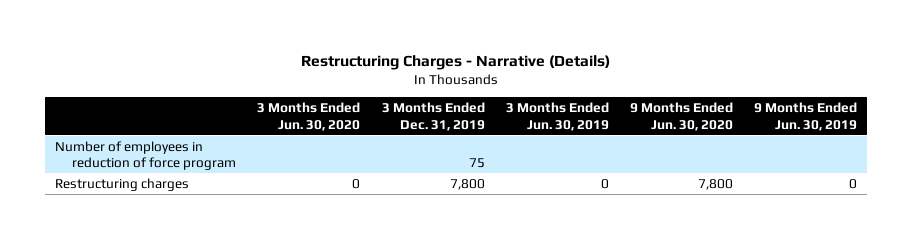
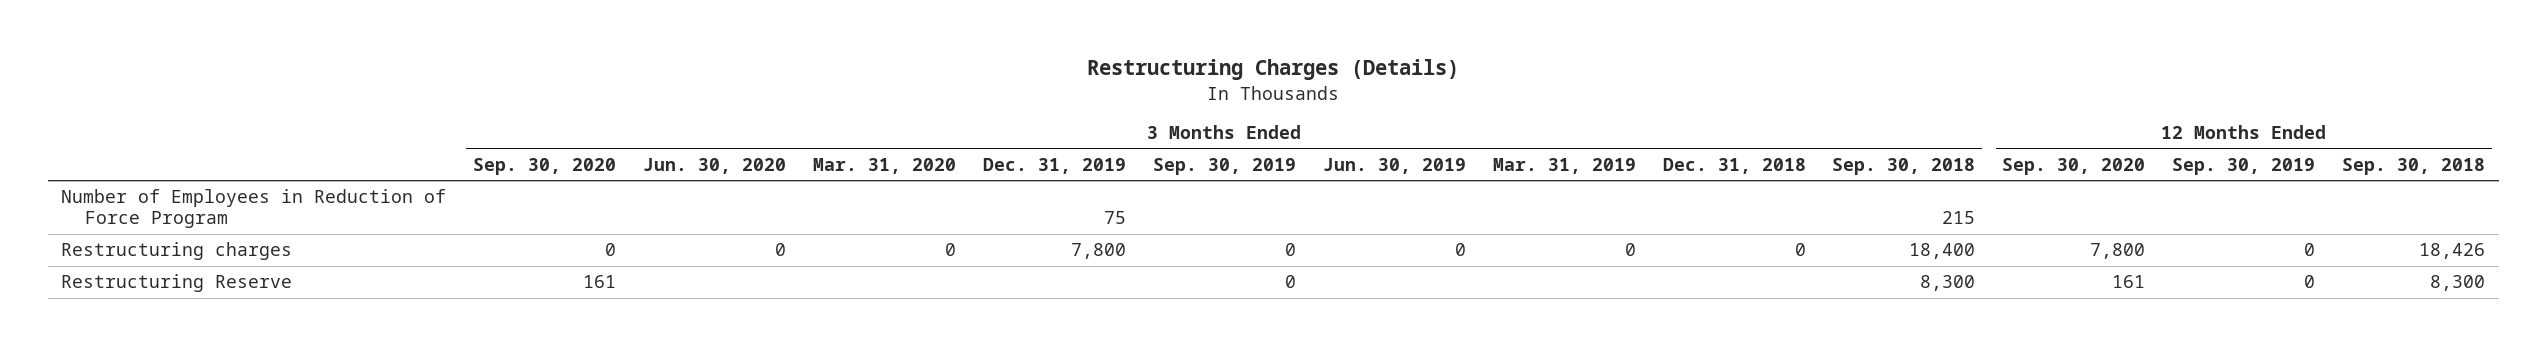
- Restructuring Charges - Narrative (Details)
+ Restructuring Charges (Details)
- | 3 Months Ended Jun. 30, 2020 | 3 Months Ended Dec. 31, 2019 | 3 Months Ended Jun. 30, 2019 | 9 Months Ended Jun. 30, 2020 | 9 Months Ended Jun. 30, 2019
+ | 3 Months Ended Sep. 30, 2020 | 3 Months Ended Jun. 30, 2020 | 3 Months Ended Mar. 31, 2020 | 3 Months Ended Dec. 31, 2019 | 3 Months Ended Sep. 30, 2019 | 3 Months Ended Jun. 30, 2019 | 3 Months Ended Mar. 31, 2019 | 3 Months Ended Dec. 31, 2018 | 3 Months Ended Sep. 30, 2018 | 12 Months Ended Sep. 30, 2020 | 12 Months Ended Sep. 30, 2019 | 12 Months Ended Sep. 30, 2018
- Number of employees in reduction of force program | | 75 | | |
+ Number of Employees in Reduction of Force Program | | | | 75 | | | | | 215 | | |
+ Restructuring Reserve | 161 | | | | 0 | | | | 8,300 | 161 | 0 | 8,300

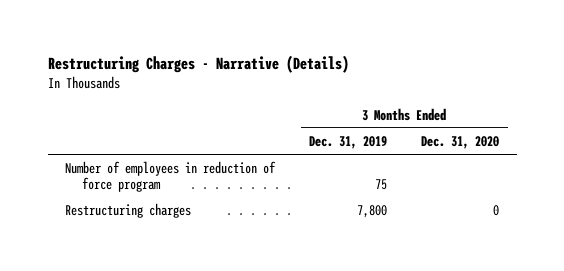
- Restructuring Charges (Details)
+ Restructuring Charges - Narrative (Details)
- | 3 Months Ended Sep. 30, 2020 | 3 Months Ended Jun. 30, 2020 | 3 Months Ended Mar. 31, 2020 | 3 Months Ended Dec. 31, 2019 | 3 Months Ended Sep. 30, 2019 | 3 Months Ended Jun. 30, 2019 | 3 Months Ended Mar. 31, 2019 | 3 Months Ended Dec. 31, 2018 | 3 Months Ended Sep. 30, 2018 | 12 Months Ended Sep. 30, 2020 | 12 Months Ended Sep. 30, 2019 | 12 Months Ended Sep. 30, 2018
+ | 3 Months Ended Dec. 31, 2019 | 3 Months Ended Dec. 31, 2020
- Number of Employees in Reduction of Force Program | | | | 75 | | | | | 215 | | |
+ Number of employees in reduction of force program | 75 |
- Restructuring Reserve | 161 | | | | 0 | | | | 8,300 | 161 | 0 | 8,300

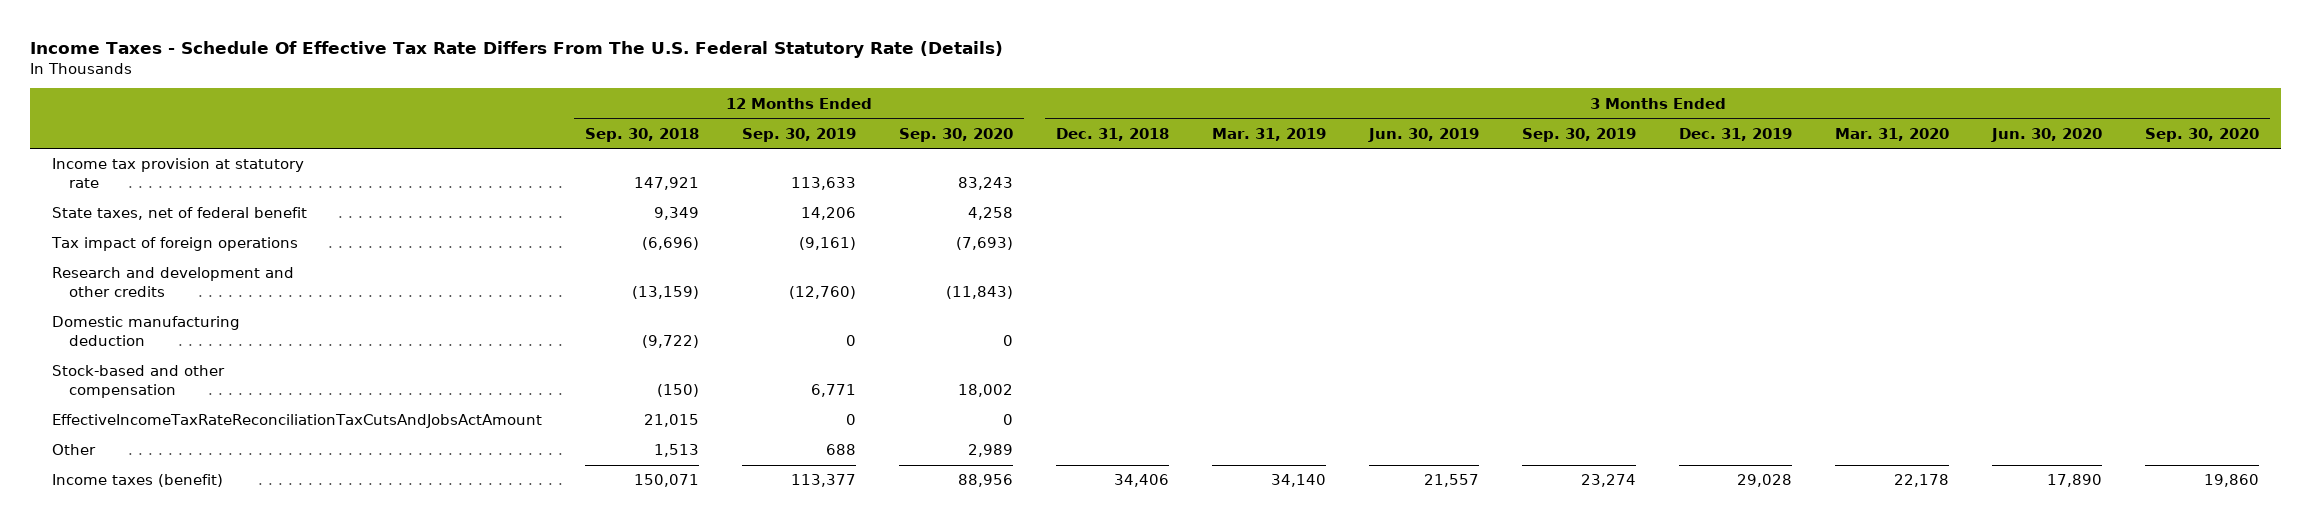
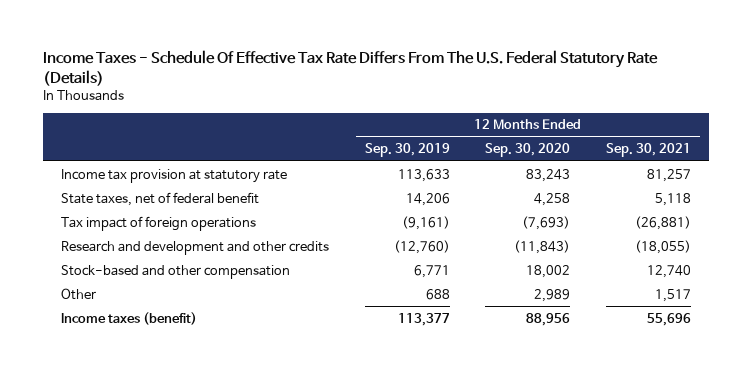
- | 12 Months Ended Sep. 30, 2018 | 12 Months Ended Sep. 30, 2019 | 12 Months Ended Sep. 30, 2020 | 3 Months Ended Dec. 31, 2018 | 3 Months Ended Mar. 31, 2019 | 3 Months Ended Jun. 30, 2019 | 3 Months Ended Sep. 30, 2019 | 3 Months Ended Dec. 31, 2019 | 3 Months Ended Mar. 31, 2020 | 3 Months Ended Jun. 30, 2020 | 3 Months Ended Sep. 30, 2020
+ | 12 Months Ended Sep. 30, 2019 | 12 Months Ended Sep. 30, 2020 | 12 Months Ended Sep. 30, 2021
- Domestic manufacturing deduction | (9,722) | 0 | 0 | | | | | | | |
- EffectiveIncomeTaxRateReconciliationTaxCutsAndJobsActAmount | 21,015 | 0 | 0 | | | | | | | |

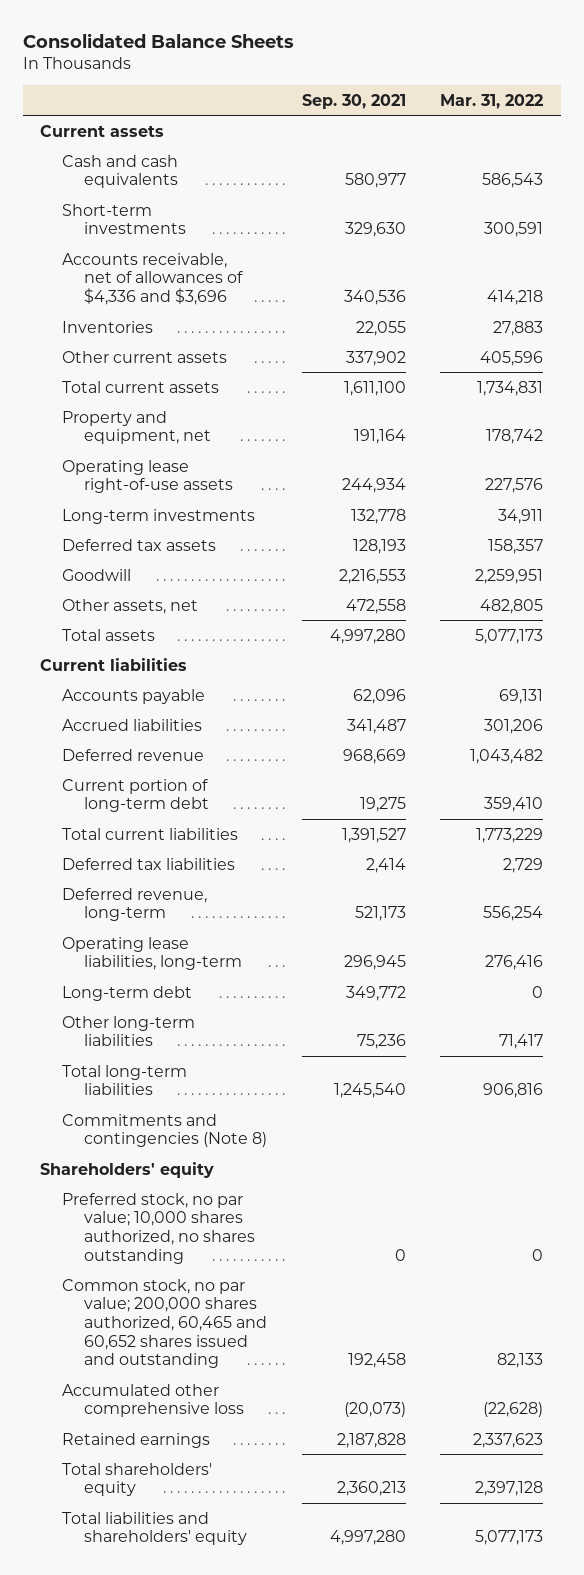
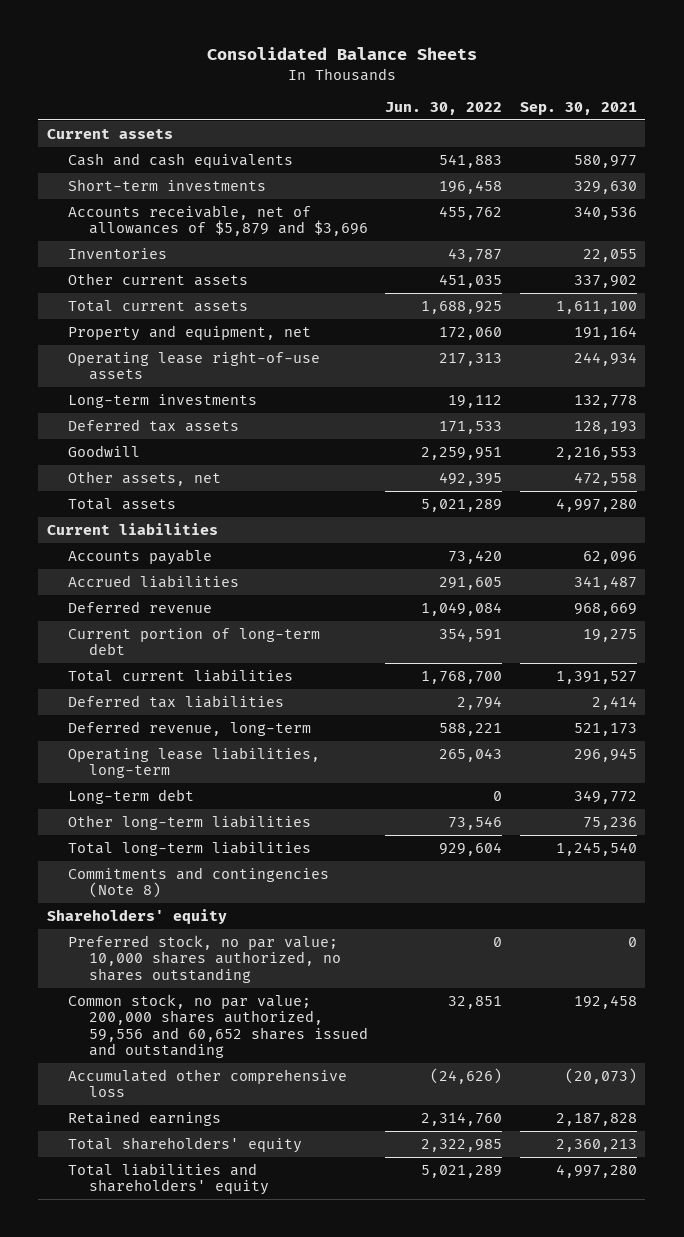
- | Sep. 30, 2021 | Mar. 31, 2022
+ | Jun. 30, 2022 | Sep. 30, 2021
- Accounts receivable, net of allowances of $4,336 and $3,696 | 340,536 | 414,218
+ Accounts receivable, net of allowances of $5,879 and $3,696 | 455,762 | 340,536
- Common stock, no par value; 200,000 shares authorized, 60,465 and 60,652 shares issued and outstanding | 192,458 | 82,133
+ Common stock, no par value; 200,000 shares authorized, 59,556 and 60,652 shares issued and outstanding | 32,851 | 192,458

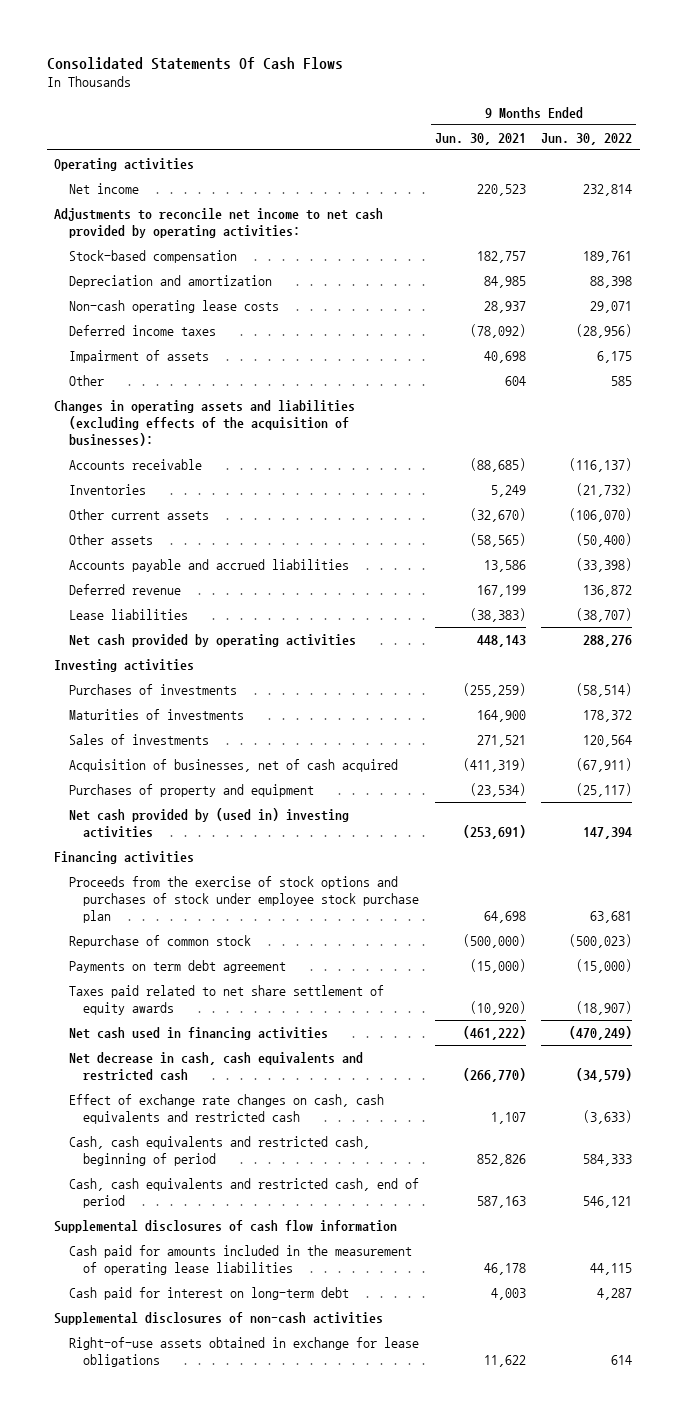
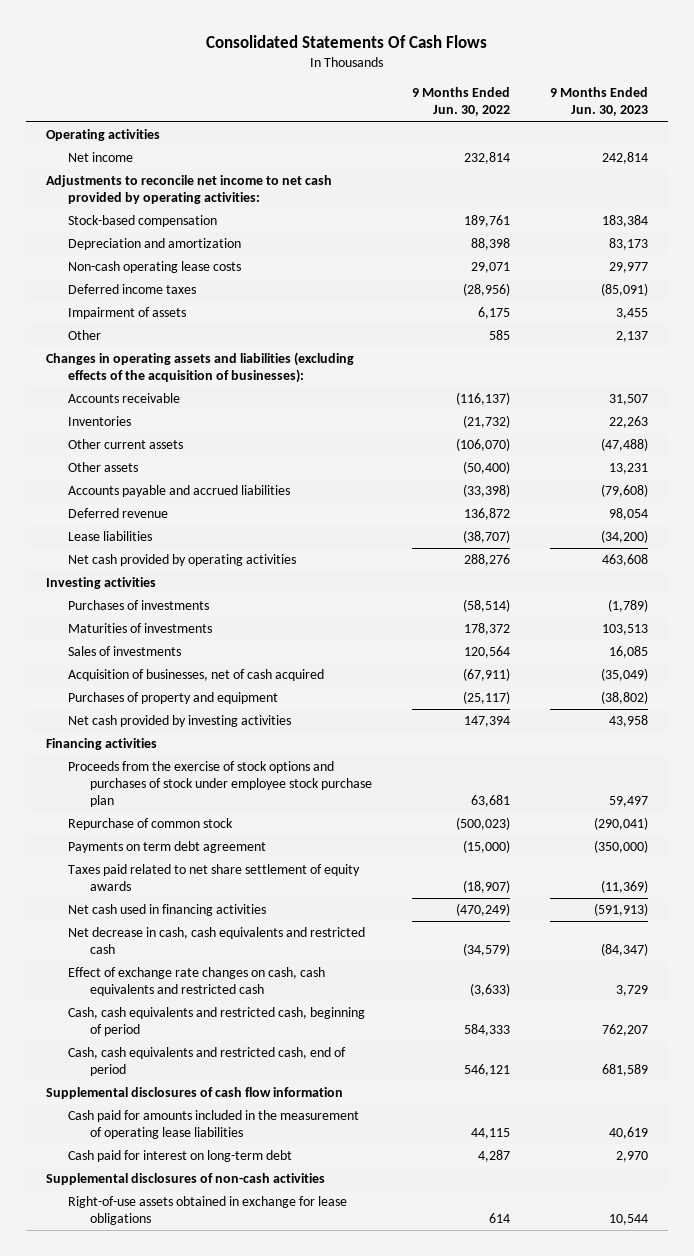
- | 9 Months Ended Jun. 30, 2021 | 9 Months Ended Jun. 30, 2022
+ | 9 Months Ended Jun. 30, 2022 | 9 Months Ended Jun. 30, 2023
- Net cash provided by (used in) investing activities | (253,691) | 147,394
+ Net cash provided by investing activities | 147,394 | 43,958

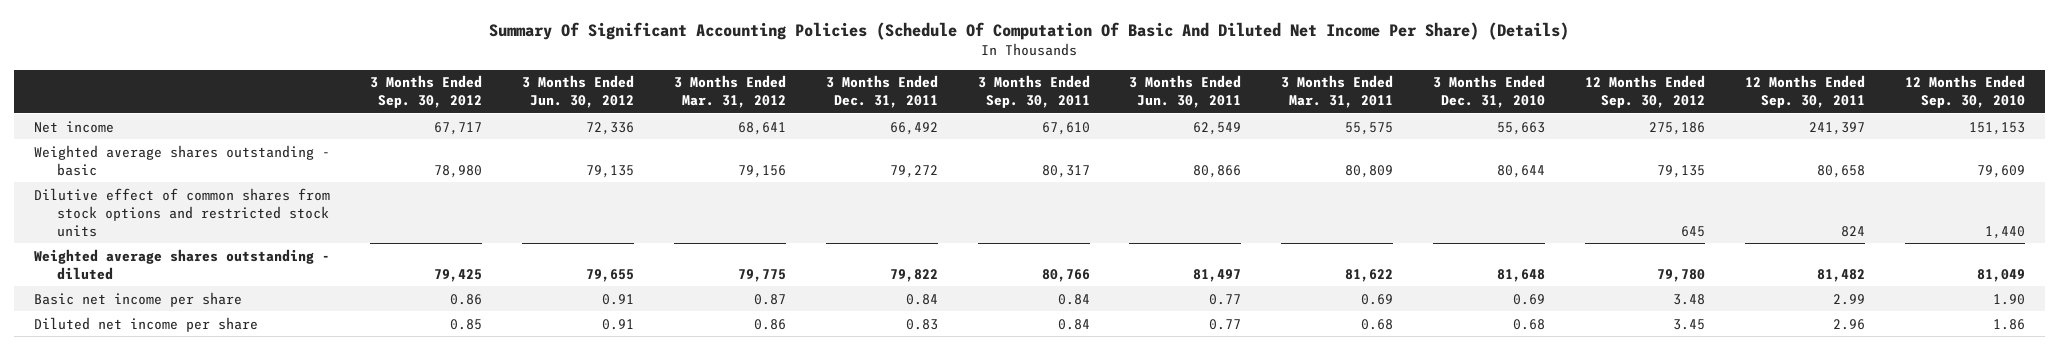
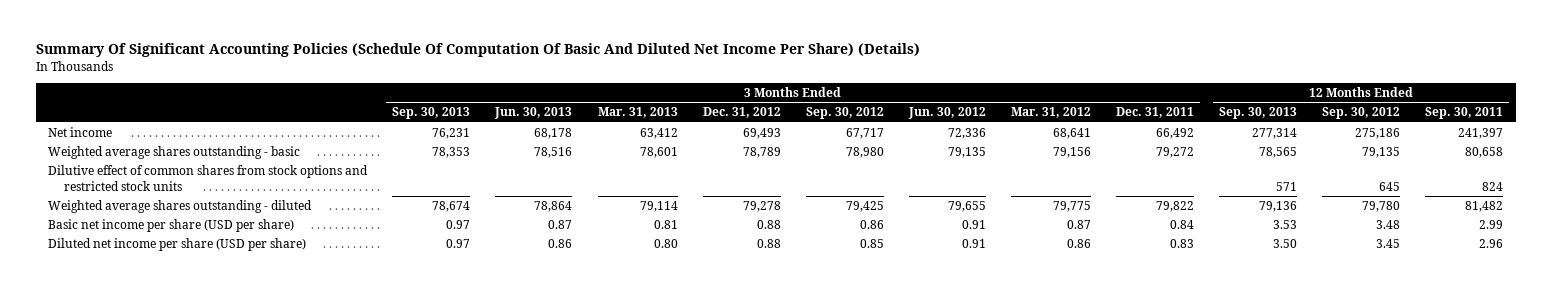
- | 3 Months Ended Sep. 30, 2012 | 3 Months Ended Jun. 30, 2012 | 3 Months Ended Mar. 31, 2012 | 3 Months Ended Dec. 31, 2011 | 3 Months Ended Sep. 30, 2011 | 3 Months Ended Jun. 30, 2011 | 3 Months Ended Mar. 31, 2011 | 3 Months Ended Dec. 31, 2010 | 12 Months Ended Sep. 30, 2012 | 12 Months Ended Sep. 30, 2011 | 12 Months Ended Sep. 30, 2010
+ | 3 Months Ended Sep. 30, 2013 | 3 Months Ended Jun. 30, 2013 | 3 Months Ended Mar. 31, 2013 | 3 Months Ended Dec. 31, 2012 | 3 Months Ended Sep. 30, 2012 | 3 Months Ended Jun. 30, 2012 | 3 Months Ended Mar. 31, 2012 | 3 Months Ended Dec. 31, 2011 | 12 Months Ended Sep. 30, 2013 | 12 Months Ended Sep. 30, 2012 | 12 Months Ended Sep. 30, 2011
- Basic net income per share | 0.86 | 0.91 | 0.87 | 0.84 | 0.84 | 0.77 | 0.69 | 0.69 | 3.48 | 2.99 | 1.90
- Diluted net income per share | 0.85 | 0.91 | 0.86 | 0.83 | 0.84 | 0.77 | 0.68 | 0.68 | 3.45 | 2.96 | 1.86
+ Basic net income per share (USD per share) | 0.97 | 0.87 | 0.81 | 0.88 | 0.86 | 0.91 | 0.87 | 0.84 | 3.53 | 3.48 | 2.99
+ Diluted net income per share (USD per share) | 0.97 | 0.86 | 0.80 | 0.88 | 0.85 | 0.91 | 0.86 | 0.83 | 3.50 | 3.45 | 2.96

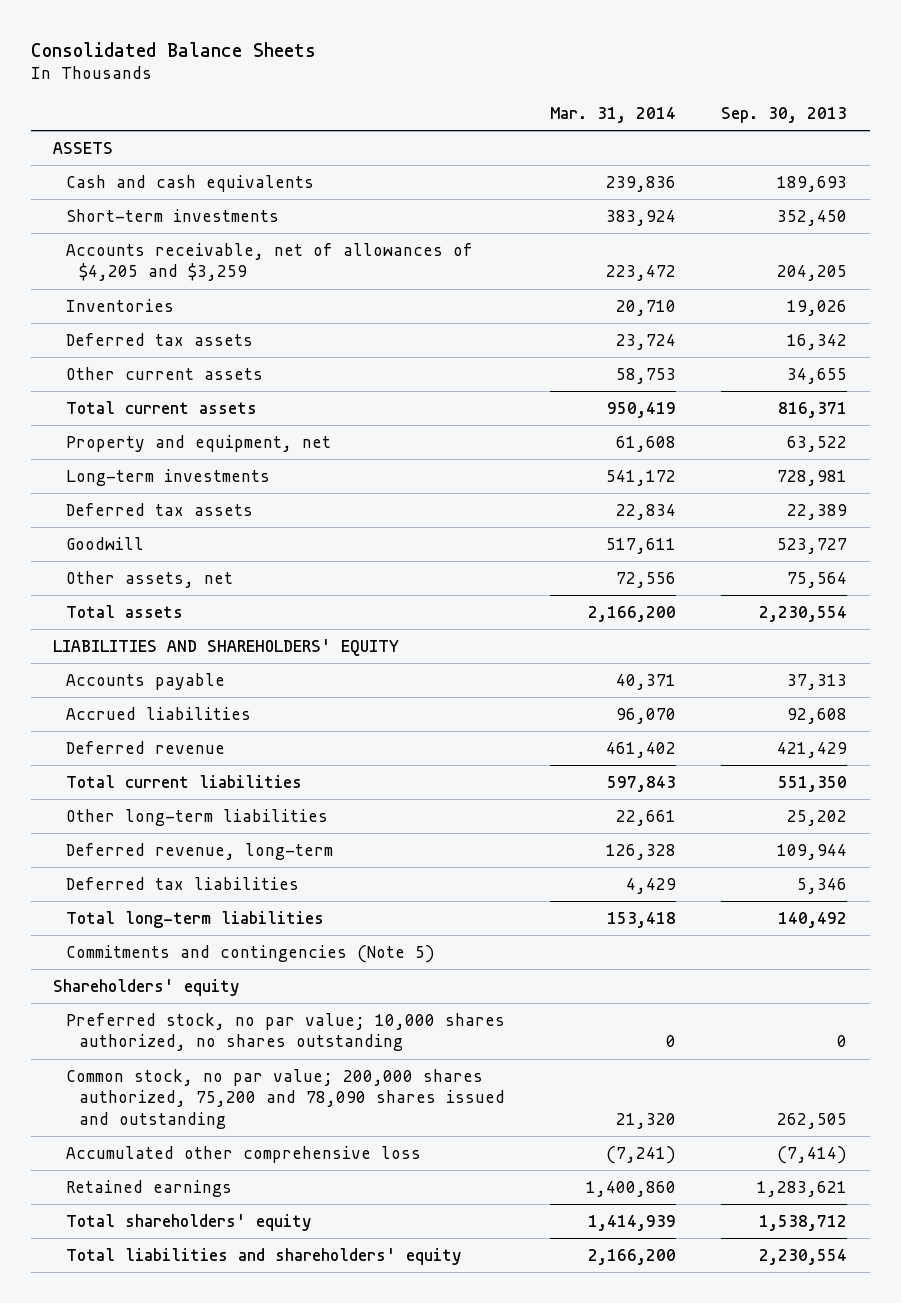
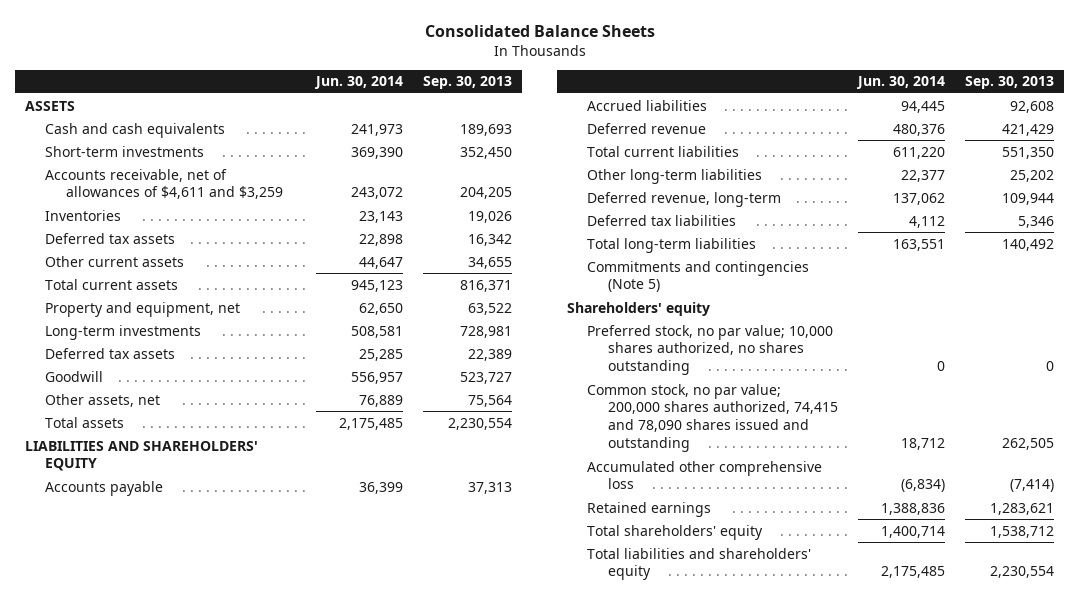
- | Mar. 31, 2014 | Sep. 30, 2013
+ | Jun. 30, 2014 | Sep. 30, 2013
- Accounts receivable, net of allowances of $4,205 and $3,259 | 223,472 | 204,205
+ Accounts receivable, net of allowances of $4,611 and $3,259 | 243,072 | 204,205
- Common stock, no par value; 200,000 shares authorized, 75,200 and 78,090 shares issued and outstanding | 21,320 | 262,505
+ Common stock, no par value; 200,000 shares authorized, 74,415 and 78,090 shares issued and outstanding | 18,712 | 262,505

